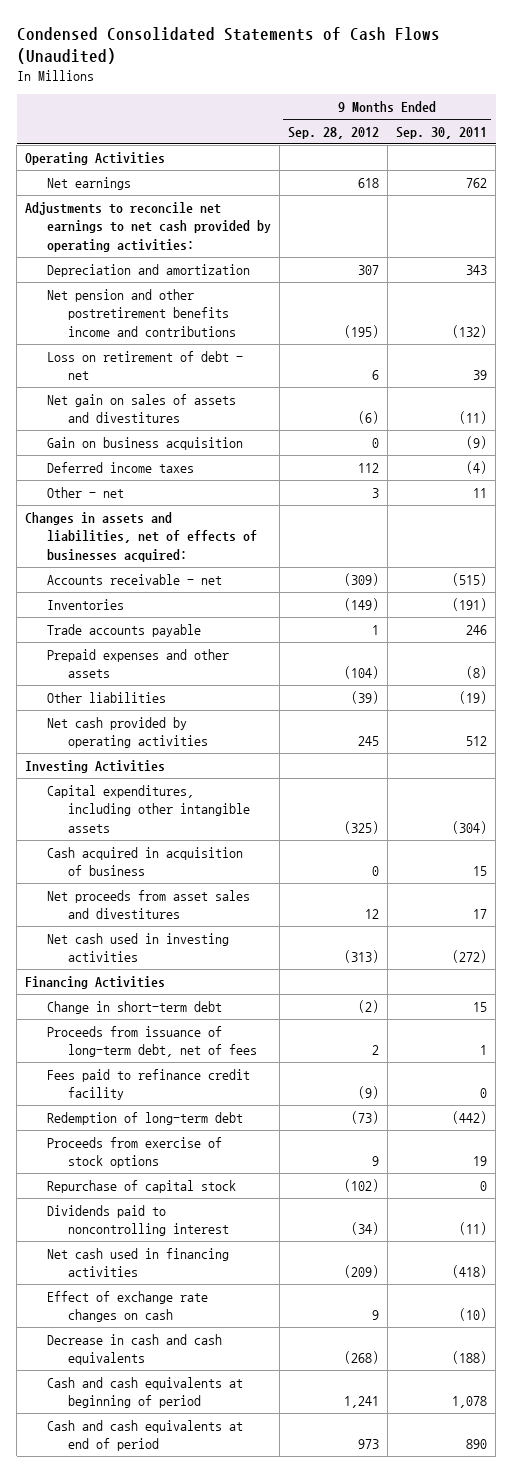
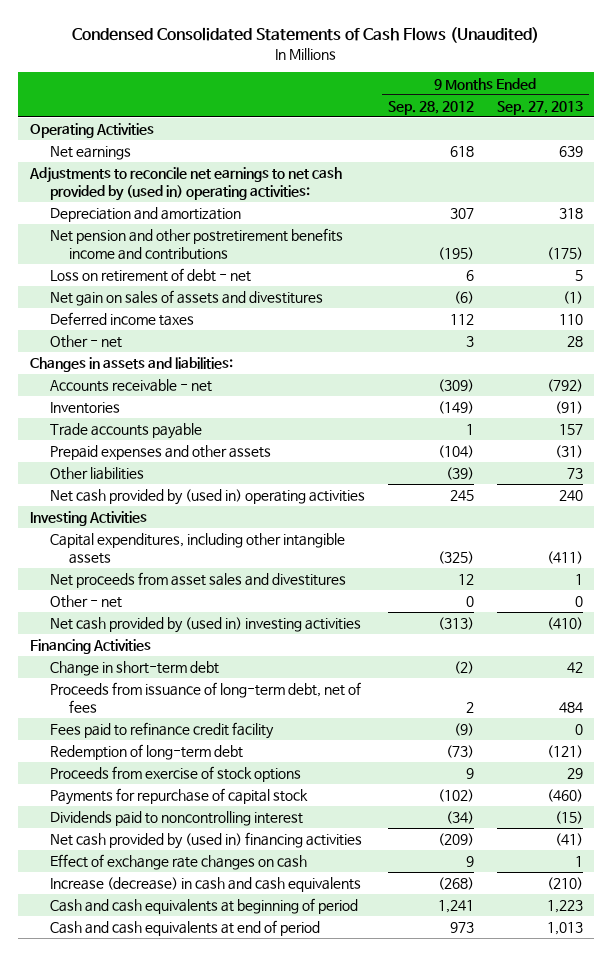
- | 9 Months Ended Sep. 28, 2012 | 9 Months Ended Sep. 30, 2011
+ | 9 Months Ended Sep. 28, 2012 | 9 Months Ended Sep. 27, 2013
- Adjustments to reconcile net earnings to net cash provided by operating activities:
+ Adjustments to reconcile net earnings to net cash provided by (used in) operating activities:
- Gain on business acquisition | 0 | (9)
- Changes in assets and liabilities, net of effects of businesses acquired:
+ Changes in assets and liabilities:
- Net cash provided by operating activities | 245 | 512
+ Net cash provided by (used in) operating activities | 245 | 240
- Cash acquired in acquisition of business | 0 | 15
- Net cash used in investing activities | (313) | (272)
+ Other - net | 0 | 0
+ Net cash provided by (used in) investing activities | (313) | (410)
- Repurchase of capital stock | (102) | 0
+ Payments for repurchase of capital stock | (102) | (460)
- Net cash used in financing activities | (209) | (418)
+ Net cash provided by (used in) financing activities | (209) | (41)
- Decrease in cash and cash equivalents | (268) | (188)
+ Increase (decrease) in cash and cash equivalents | (268) | (210)

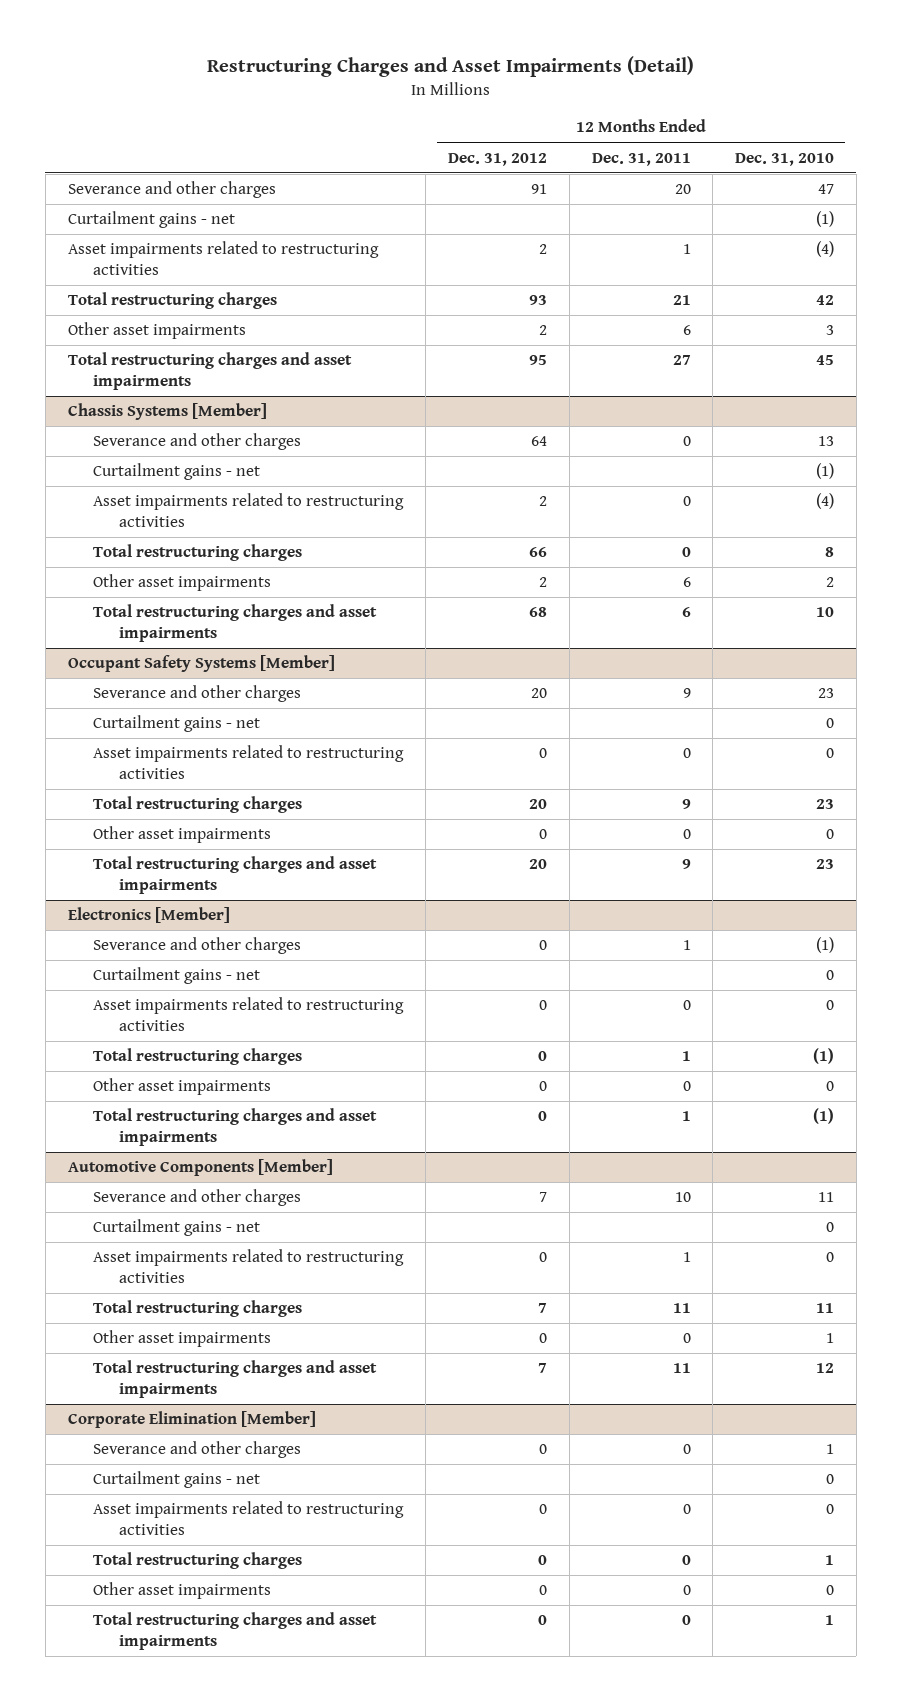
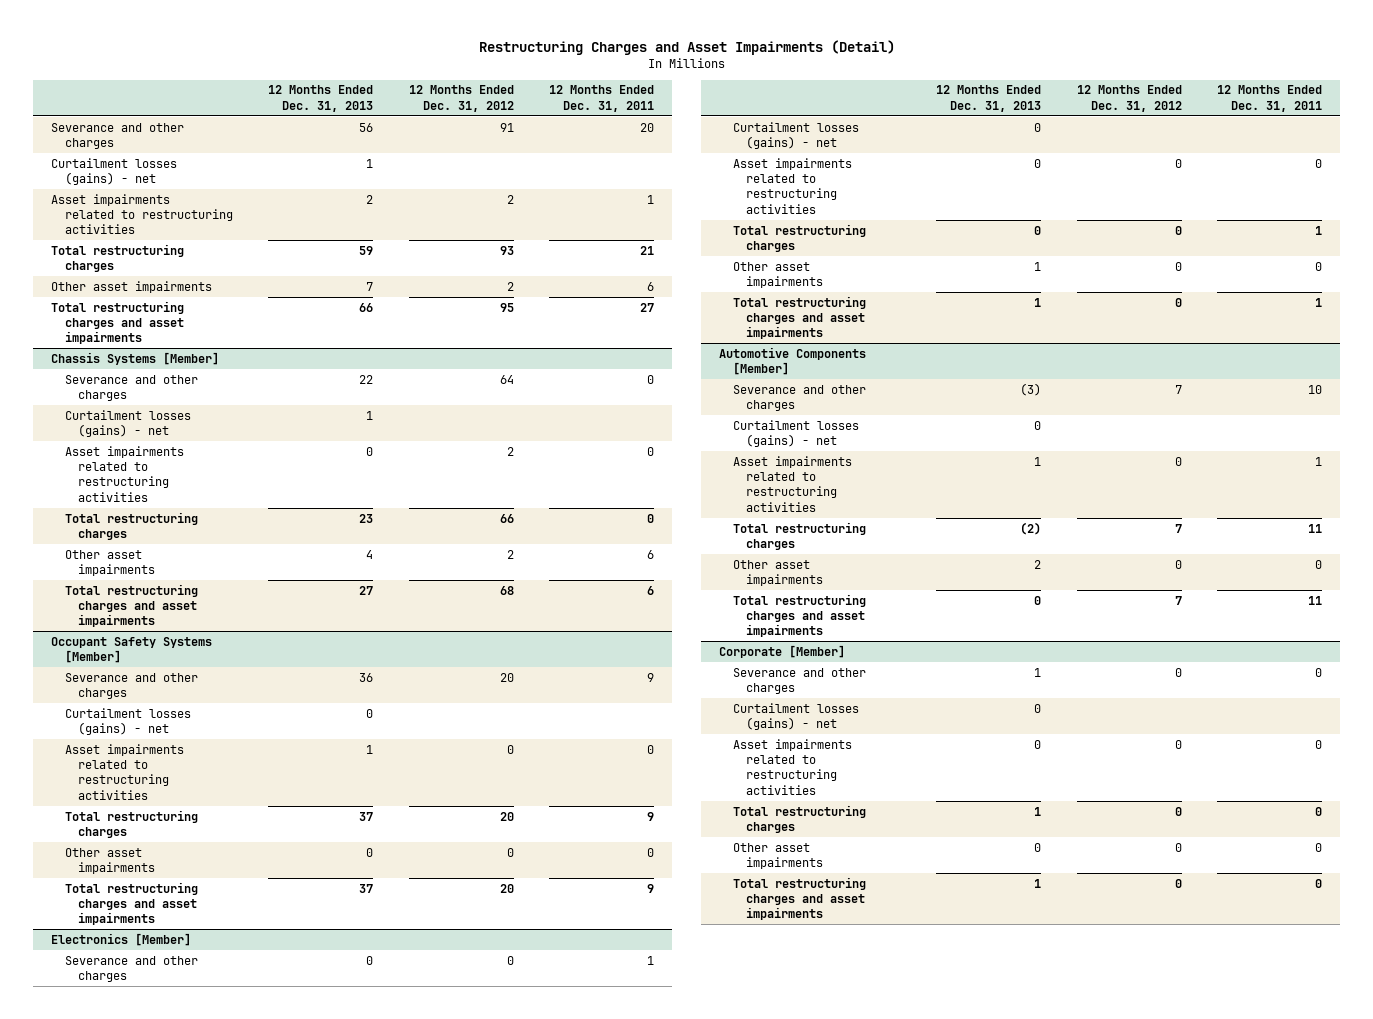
- | 12 Months Ended Dec. 31, 2012 | 12 Months Ended Dec. 31, 2011 | 12 Months Ended Dec. 31, 2010
+ | 12 Months Ended Dec. 31, 2013 | 12 Months Ended Dec. 31, 2012 | 12 Months Ended Dec. 31, 2011
- Curtailment gains - net | | | (1)
+ Curtailment losses (gains) - net | 1 | |
@ Chassis Systems [Member]
- Curtailment gains - net | | | (1)
+ Curtailment losses (gains) - net | 1 | |
@ Occupant Safety Systems [Member]
- Curtailment gains - net | | | 0
+ Curtailment losses (gains) - net | 0 | |
@ Electronics [Member]
- Curtailment gains - net | | | 0
+ Curtailment losses (gains) - net | 0 | |
@ Automotive Components [Member]
- Curtailment gains - net | | | 0
+ Curtailment losses (gains) - net | 0 | |
- Corporate Elimination [Member]
+ Corporate [Member]
- Curtailment gains - net | | | 0
+ Curtailment losses (gains) - net | 0 | |

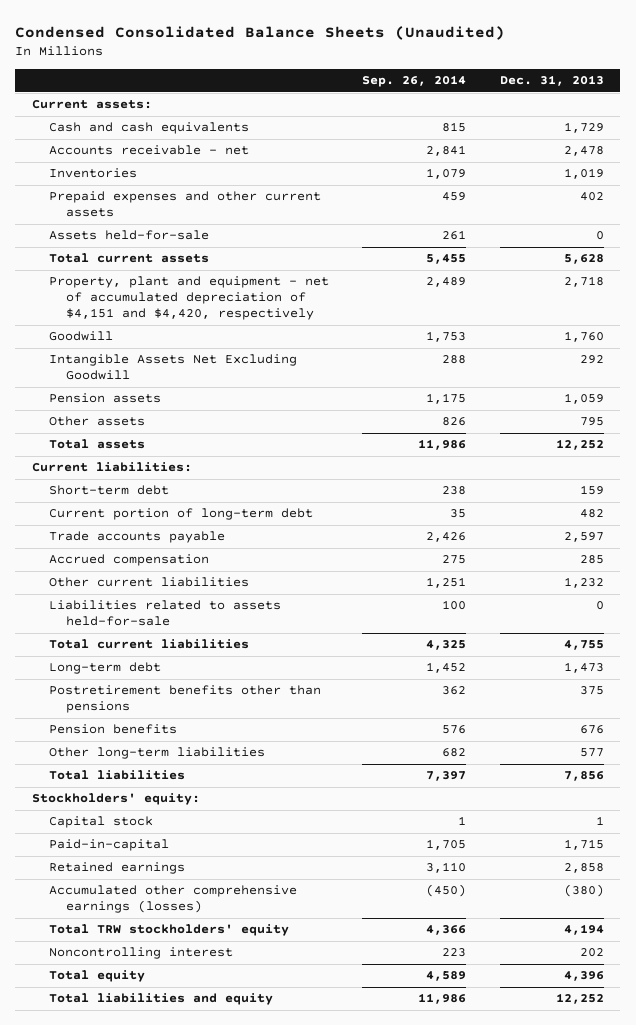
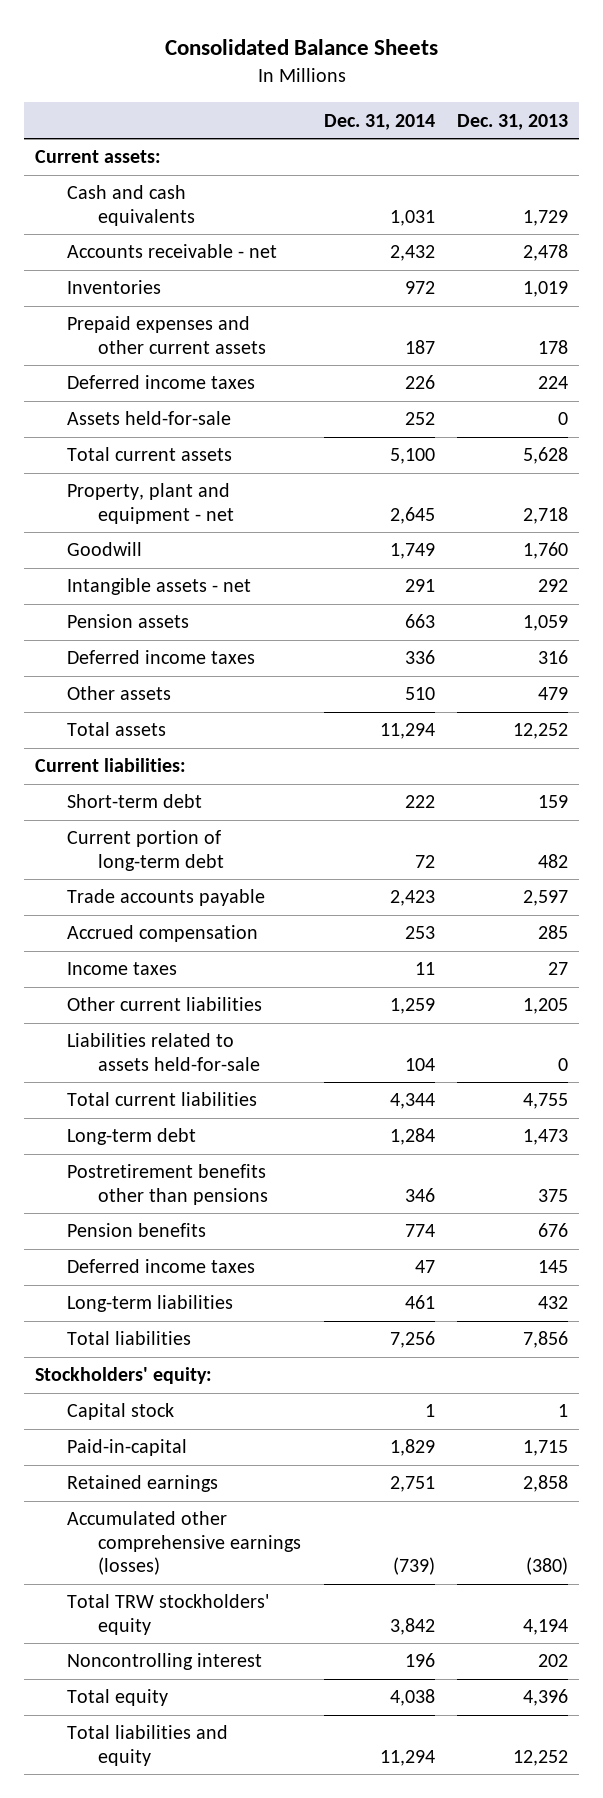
- Condensed Consolidated Balance Sheets (Unaudited)
+ Consolidated Balance Sheets
- | Sep. 26, 2014 | Dec. 31, 2013
+ | Dec. 31, 2014 | Dec. 31, 2013
- Prepaid expenses and other current assets | 459 | 402
+ Prepaid expenses and other current assets | 187 | 178
+ Deferred income taxes | 226 | 224
- Property, plant and equipment - net of accumulated depreciation of $4,151 and $4,420, respectively | 2,489 | 2,718
+ Property, plant and equipment - net | 2,645 | 2,718
- Intangible Assets Net Excluding Goodwill | 288 | 292
+ Intangible assets - net | 291 | 292
- Other assets | 826 | 795
+ Deferred income taxes | 336 | 316
+ Other assets | 510 | 479
- Other current liabilities | 1,251 | 1,232
+ Income taxes | 11 | 27
+ Other current liabilities | 1,259 | 1,205
- Other long-term liabilities | 682 | 577
+ Deferred income taxes | 47 | 145
+ Long-term liabilities | 461 | 432

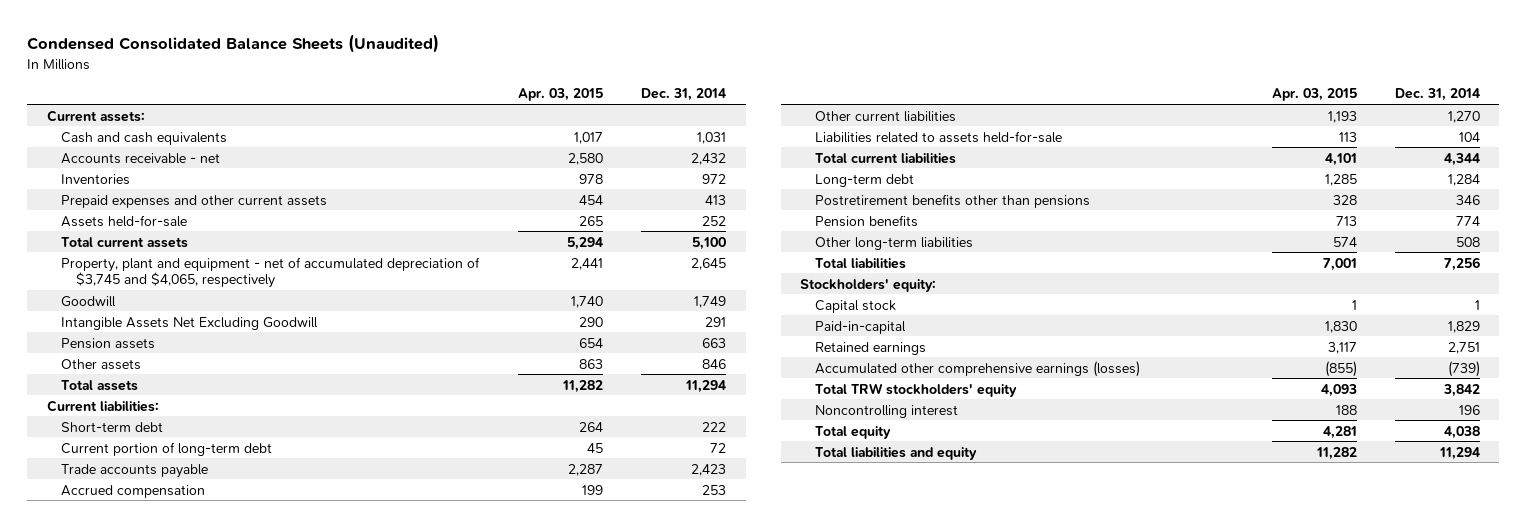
- Consolidated Balance Sheets
+ Condensed Consolidated Balance Sheets (Unaudited)
- | Dec. 31, 2014 | Dec. 31, 2013
+ | Apr. 03, 2015 | Dec. 31, 2014
- Prepaid expenses and other current assets | 187 | 178
- Deferred income taxes | 226 | 224
+ Prepaid expenses and other current assets | 454 | 413
- Property, plant and equipment - net | 2,645 | 2,718
+ Property, plant and equipment - net of accumulated depreciation of $3,745 and $4,065, respectively | 2,441 | 2,645
- Intangible assets - net | 291 | 292
+ Intangible Assets Net Excluding Goodwill | 290 | 291
- Deferred income taxes | 336 | 316
- Other assets | 510 | 479
+ Other assets | 863 | 846
- Income taxes | 11 | 27
- Other current liabilities | 1,259 | 1,205
+ Other current liabilities | 1,193 | 1,270
- Deferred income taxes | 47 | 145
- Long-term liabilities | 461 | 432
+ Other long-term liabilities | 574 | 508

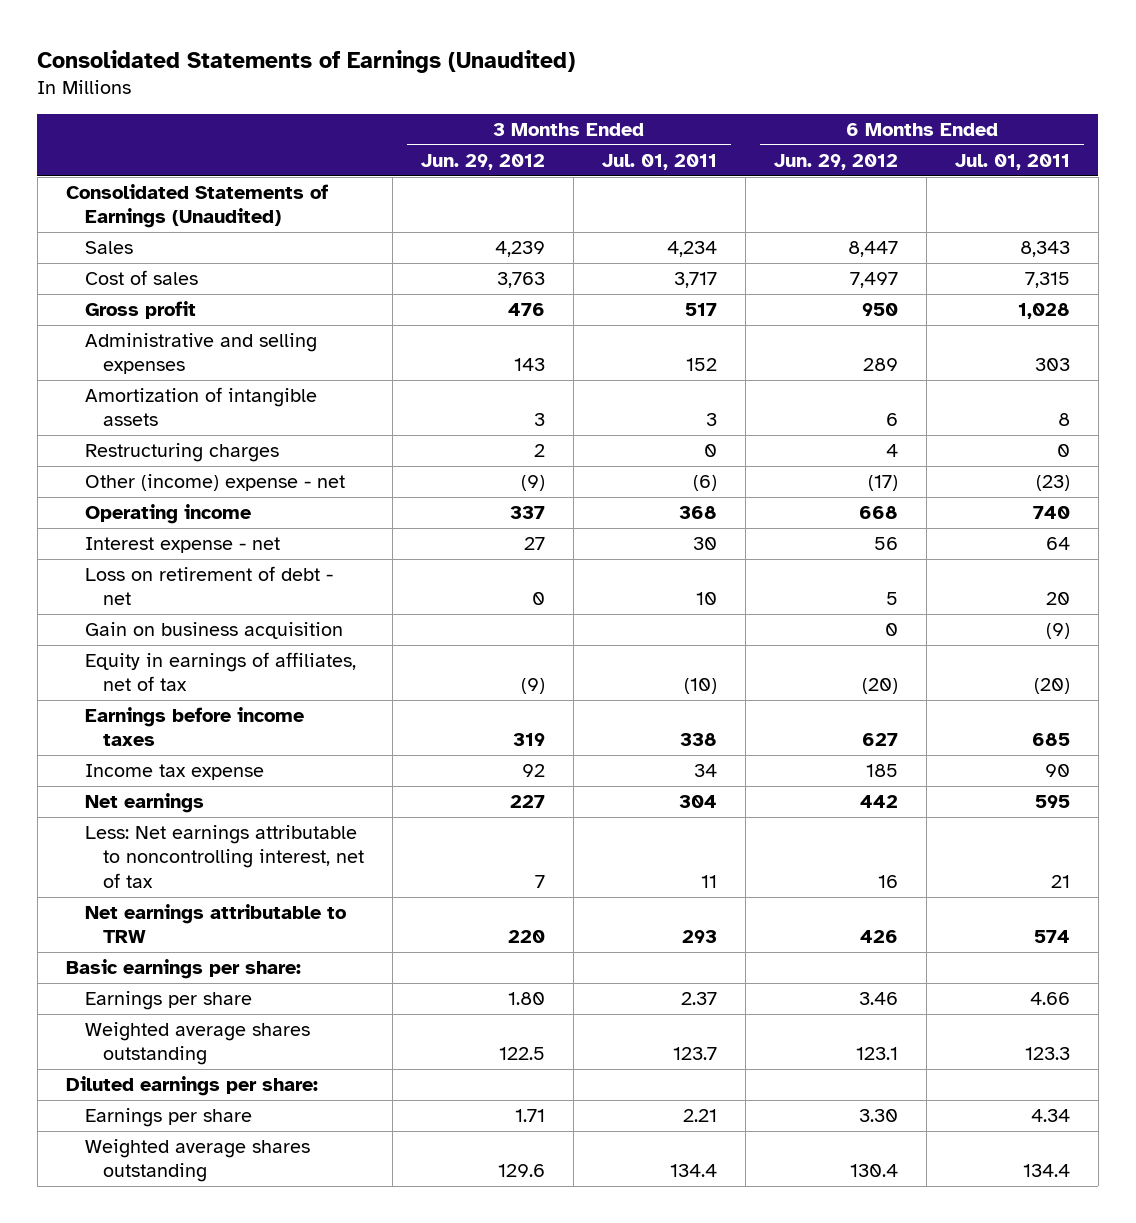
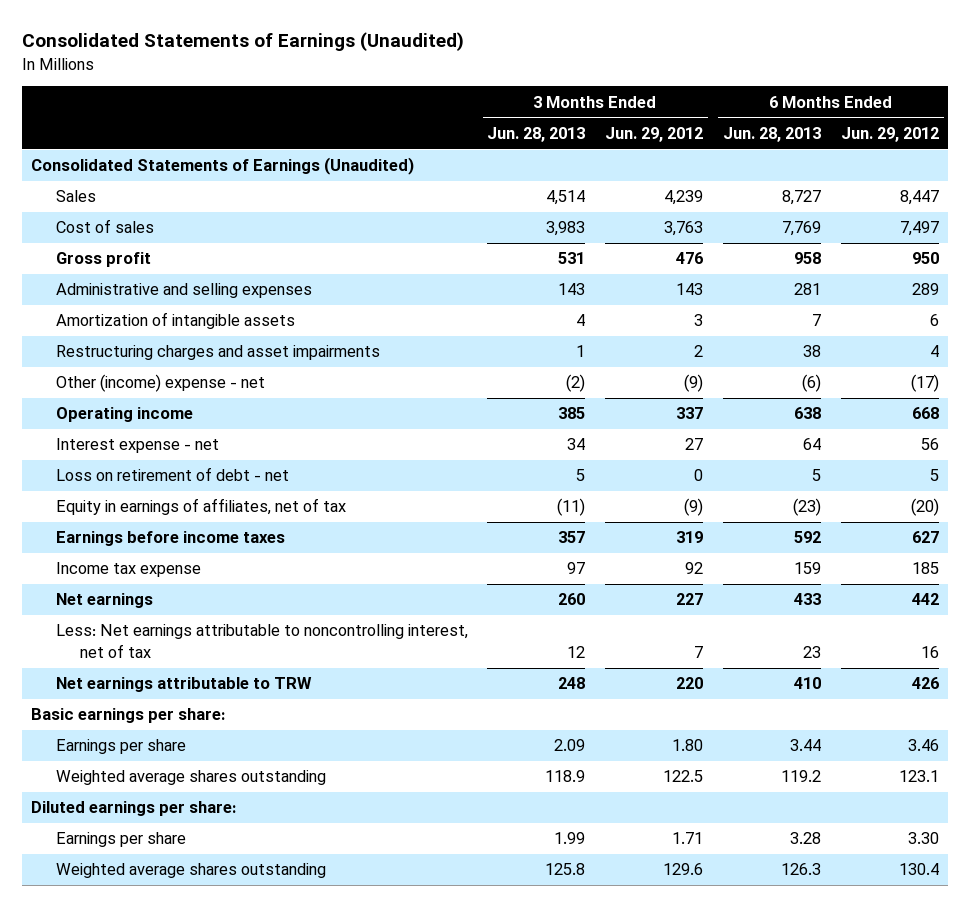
- | 3 Months Ended Jun. 29, 2012 | 3 Months Ended Jul. 01, 2011 | 6 Months Ended Jun. 29, 2012 | 6 Months Ended Jul. 01, 2011
+ | 3 Months Ended Jun. 28, 2013 | 3 Months Ended Jun. 29, 2012 | 6 Months Ended Jun. 28, 2013 | 6 Months Ended Jun. 29, 2012
- Restructuring charges | 2 | 0 | 4 | 0
+ Restructuring charges and asset impairments | 1 | 2 | 38 | 4
- Gain on business acquisition | | | 0 | (9)

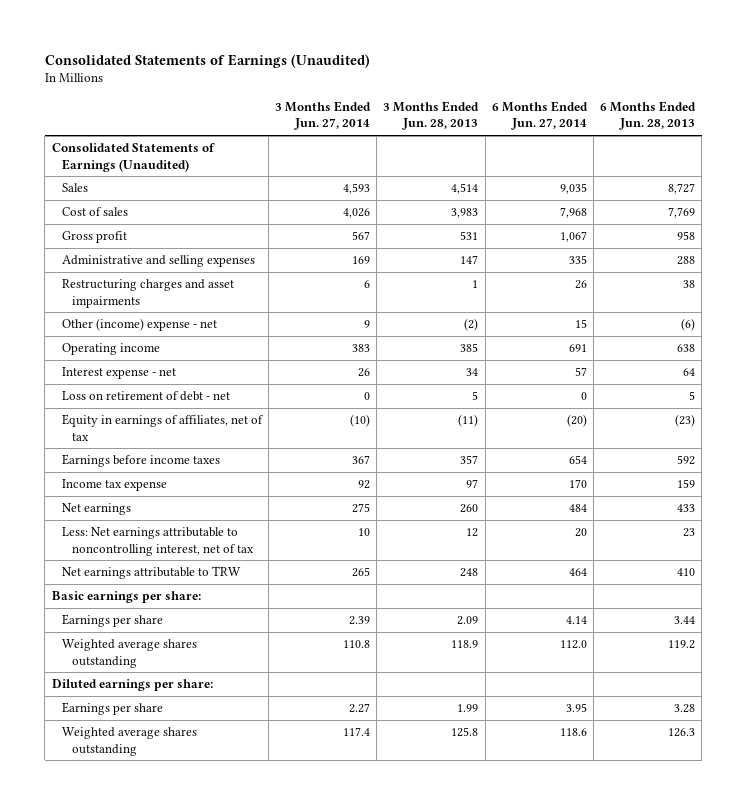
- | 3 Months Ended Jun. 28, 2013 | 3 Months Ended Jun. 29, 2012 | 6 Months Ended Jun. 28, 2013 | 6 Months Ended Jun. 29, 2012
+ | 3 Months Ended Jun. 27, 2014 | 3 Months Ended Jun. 28, 2013 | 6 Months Ended Jun. 27, 2014 | 6 Months Ended Jun. 28, 2013
- Administrative and selling expenses | 143 | 143 | 281 | 289
- Amortization of intangible assets | 4 | 3 | 7 | 6
+ Administrative and selling expenses | 169 | 147 | 335 | 288

